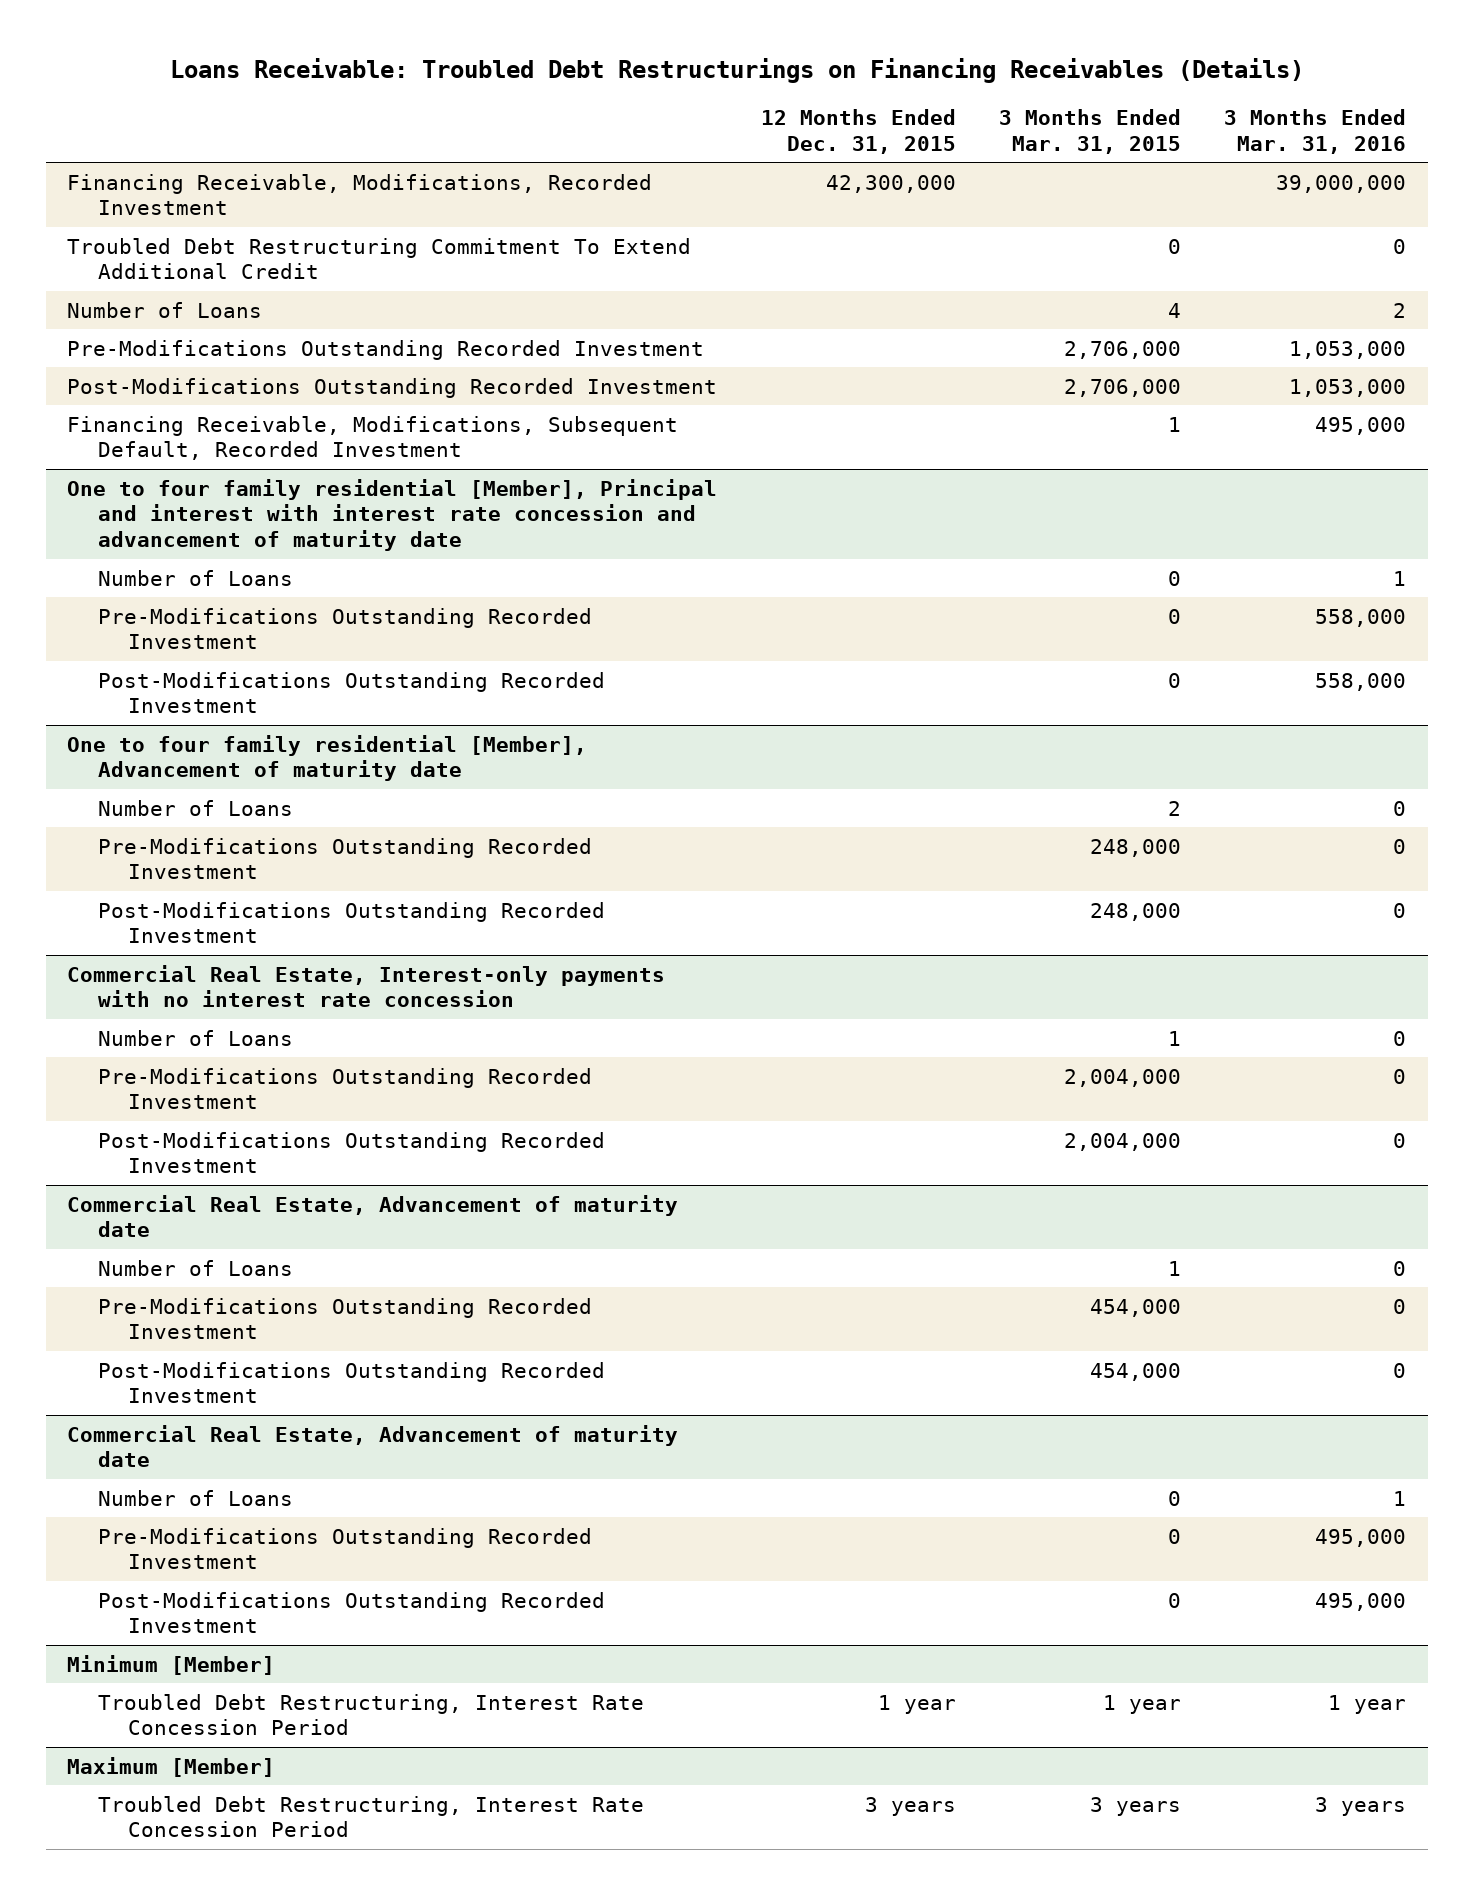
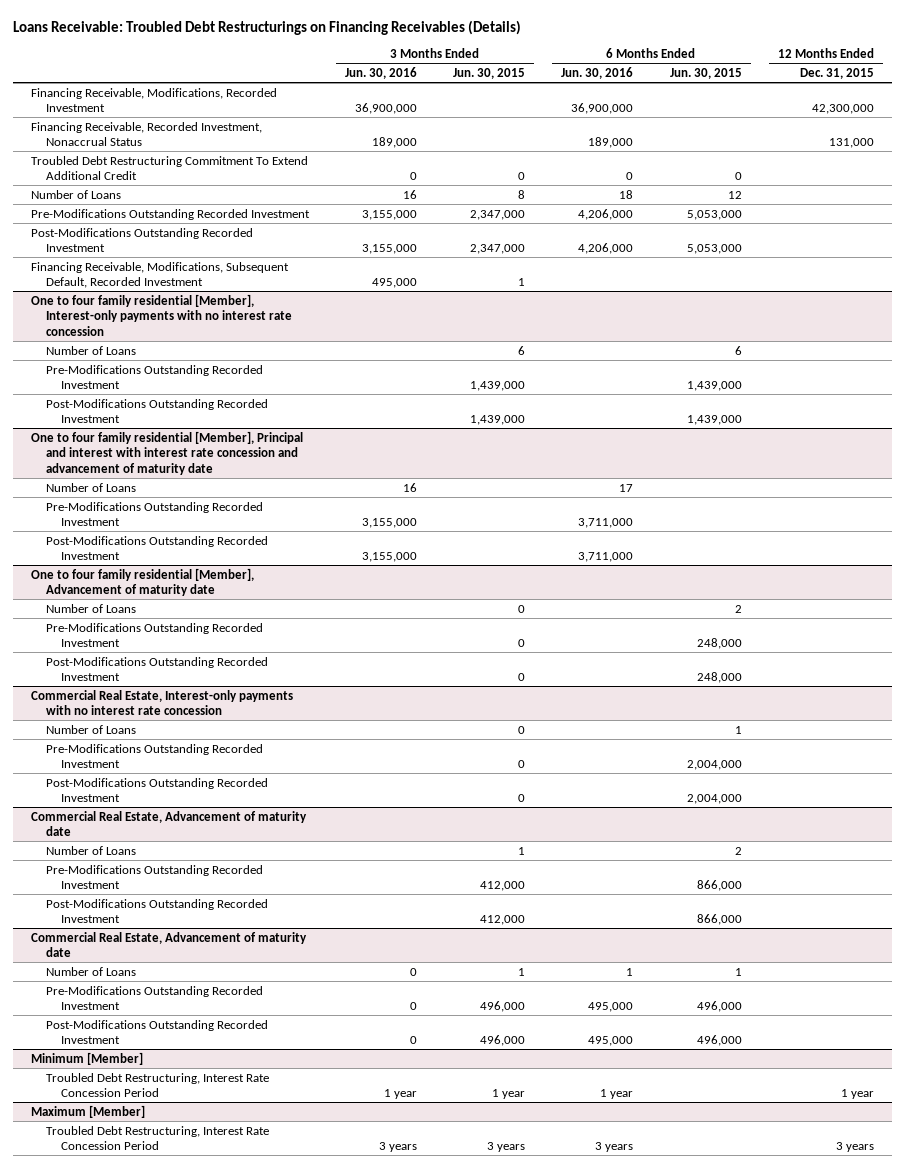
- | 12 Months Ended Dec. 31, 2015 | 3 Months Ended Mar. 31, 2015 | 3 Months Ended Mar. 31, 2016
+ | 3 Months Ended Jun. 30, 2016 | 3 Months Ended Jun. 30, 2015 | 6 Months Ended Jun. 30, 2016 | 6 Months Ended Jun. 30, 2015 | 12 Months Ended Dec. 31, 2015
+ Financing Receivable, Recorded Investment, Nonaccrual Status | 189,000 | | 189,000 | | 131,000
+ One to four family residential [Member], Interest-only payments with no interest rate concession
+ Number of Loans | | 6 | | 6 |
+ Pre-Modifications Outstanding Recorded Investment | | 1,439,000 | | 1,439,000 |
+ Post-Modifications Outstanding Recorded Investment | | 1,439,000 | | 1,439,000 |

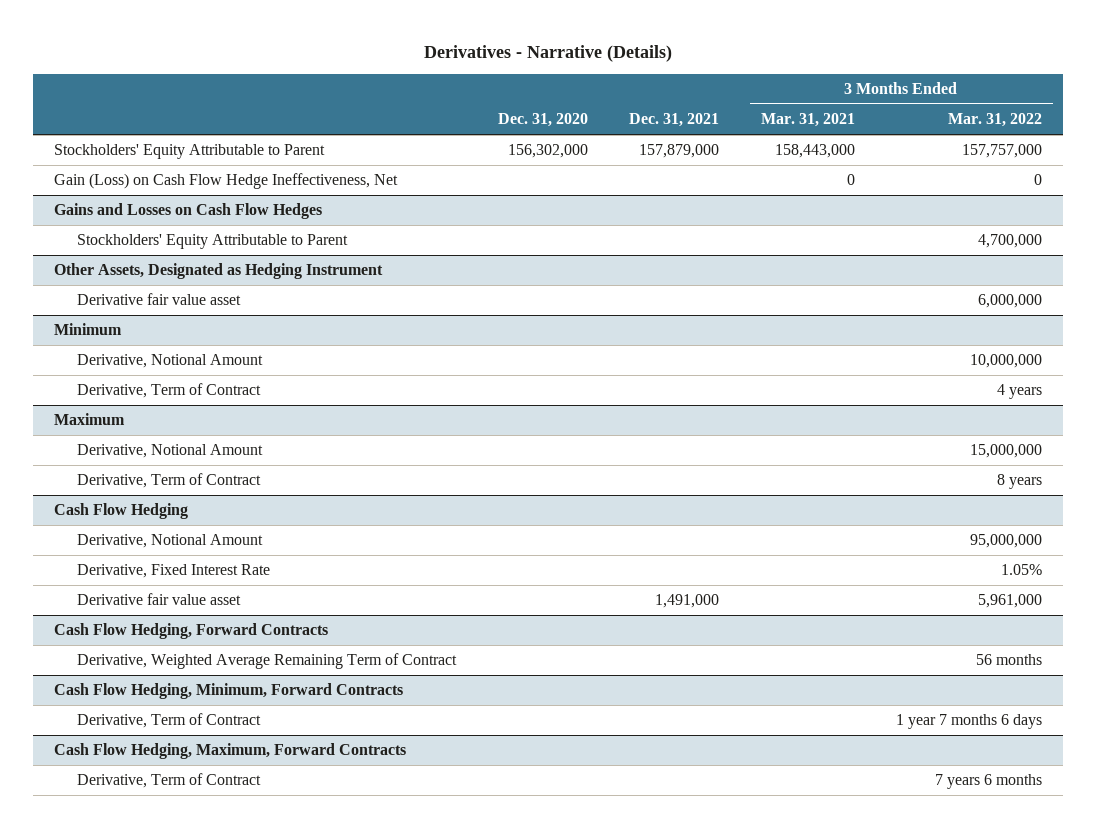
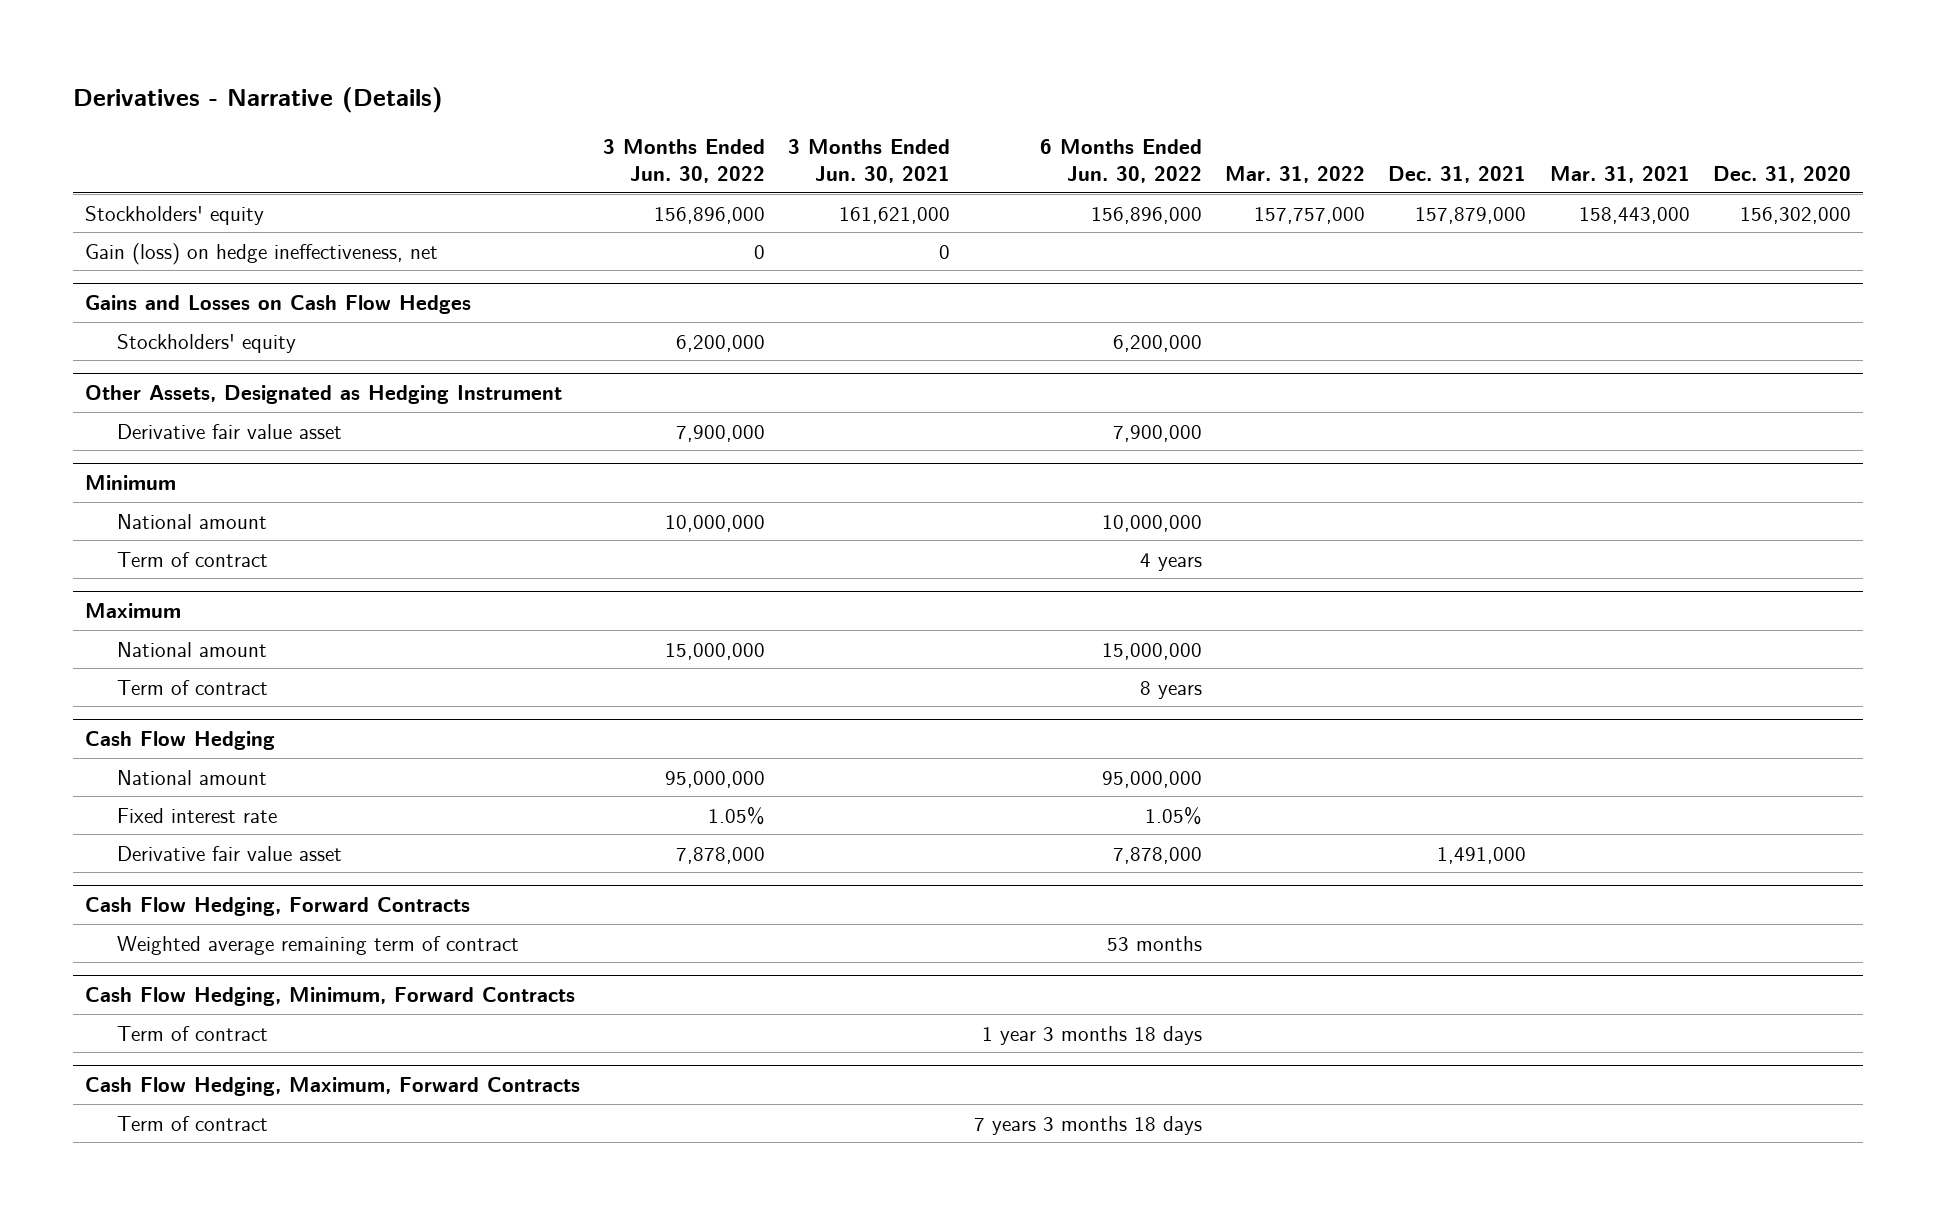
- | Dec. 31, 2020 | Dec. 31, 2021 | 3 Months Ended Mar. 31, 2021 | 3 Months Ended Mar. 31, 2022
+ | 3 Months Ended Jun. 30, 2022 | 3 Months Ended Jun. 30, 2021 | 6 Months Ended Jun. 30, 2022 | Mar. 31, 2022 | Dec. 31, 2021 | Mar. 31, 2021 | Dec. 31, 2020
- Stockholders' Equity Attributable to Parent | 156,302,000 | 157,879,000 | 158,443,000 | 157,757,000
- Gain (Loss) on Cash Flow Hedge Ineffectiveness, Net | | | 0 | 0
+ Stockholders' equity | 156,896,000 | 161,621,000 | 156,896,000 | 157,757,000 | 157,879,000 | 158,443,000 | 156,302,000
+ Gain (loss) on hedge ineffectiveness, net | 0 | 0 | | | | |
@ Gains and Losses on Cash Flow Hedges
- Stockholders' Equity Attributable to Parent | | | | 4,700,000
+ Stockholders' equity | 6,200,000 | | 6,200,000 | | | |
@ Minimum
- Derivative, Notional Amount | | | | 10,000,000
- Derivative, Term of Contract | | | | 4 years
+ National amount | 10,000,000 | | 10,000,000 | | | |
+ Term of contract | | | 4 years | | | |
@ Maximum
- Derivative, Notional Amount | | | | 15,000,000
- Derivative, Term of Contract | | | | 8 years
+ National amount | 15,000,000 | | 15,000,000 | | | |
+ Term of contract | | | 8 years | | | |
@ Cash Flow Hedging
- Derivative, Notional Amount | | | | 95,000,000
- Derivative, Fixed Interest Rate | | | | 1.05%
+ National amount | 95,000,000 | | 95,000,000 | | | |
+ Fixed interest rate | 1.05% | | 1.05% | | | |
@ Cash Flow Hedging, Forward Contracts
- Derivative, Weighted Average Remaining Term of Contract | | | | 56 months
+ Weighted average remaining term of contract | | | 53 months | | | |
@ Cash Flow Hedging, Minimum, Forward Contracts
- Derivative, Term of Contract | | | | 1 year 7 months 6 days
+ Term of contract | | | 1 year 3 months 18 days | | | |
@ Cash Flow Hedging, Maximum, Forward Contracts
- Derivative, Term of Contract | | | | 7 years 6 months
+ Term of contract | | | 7 years 3 months 18 days | | | |

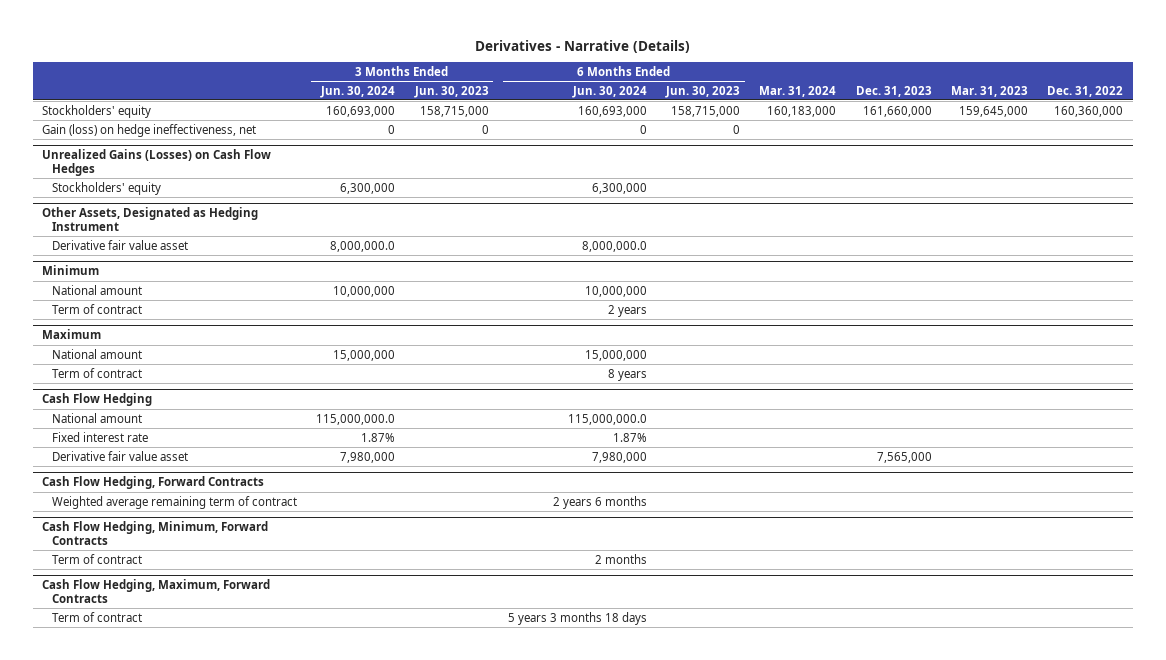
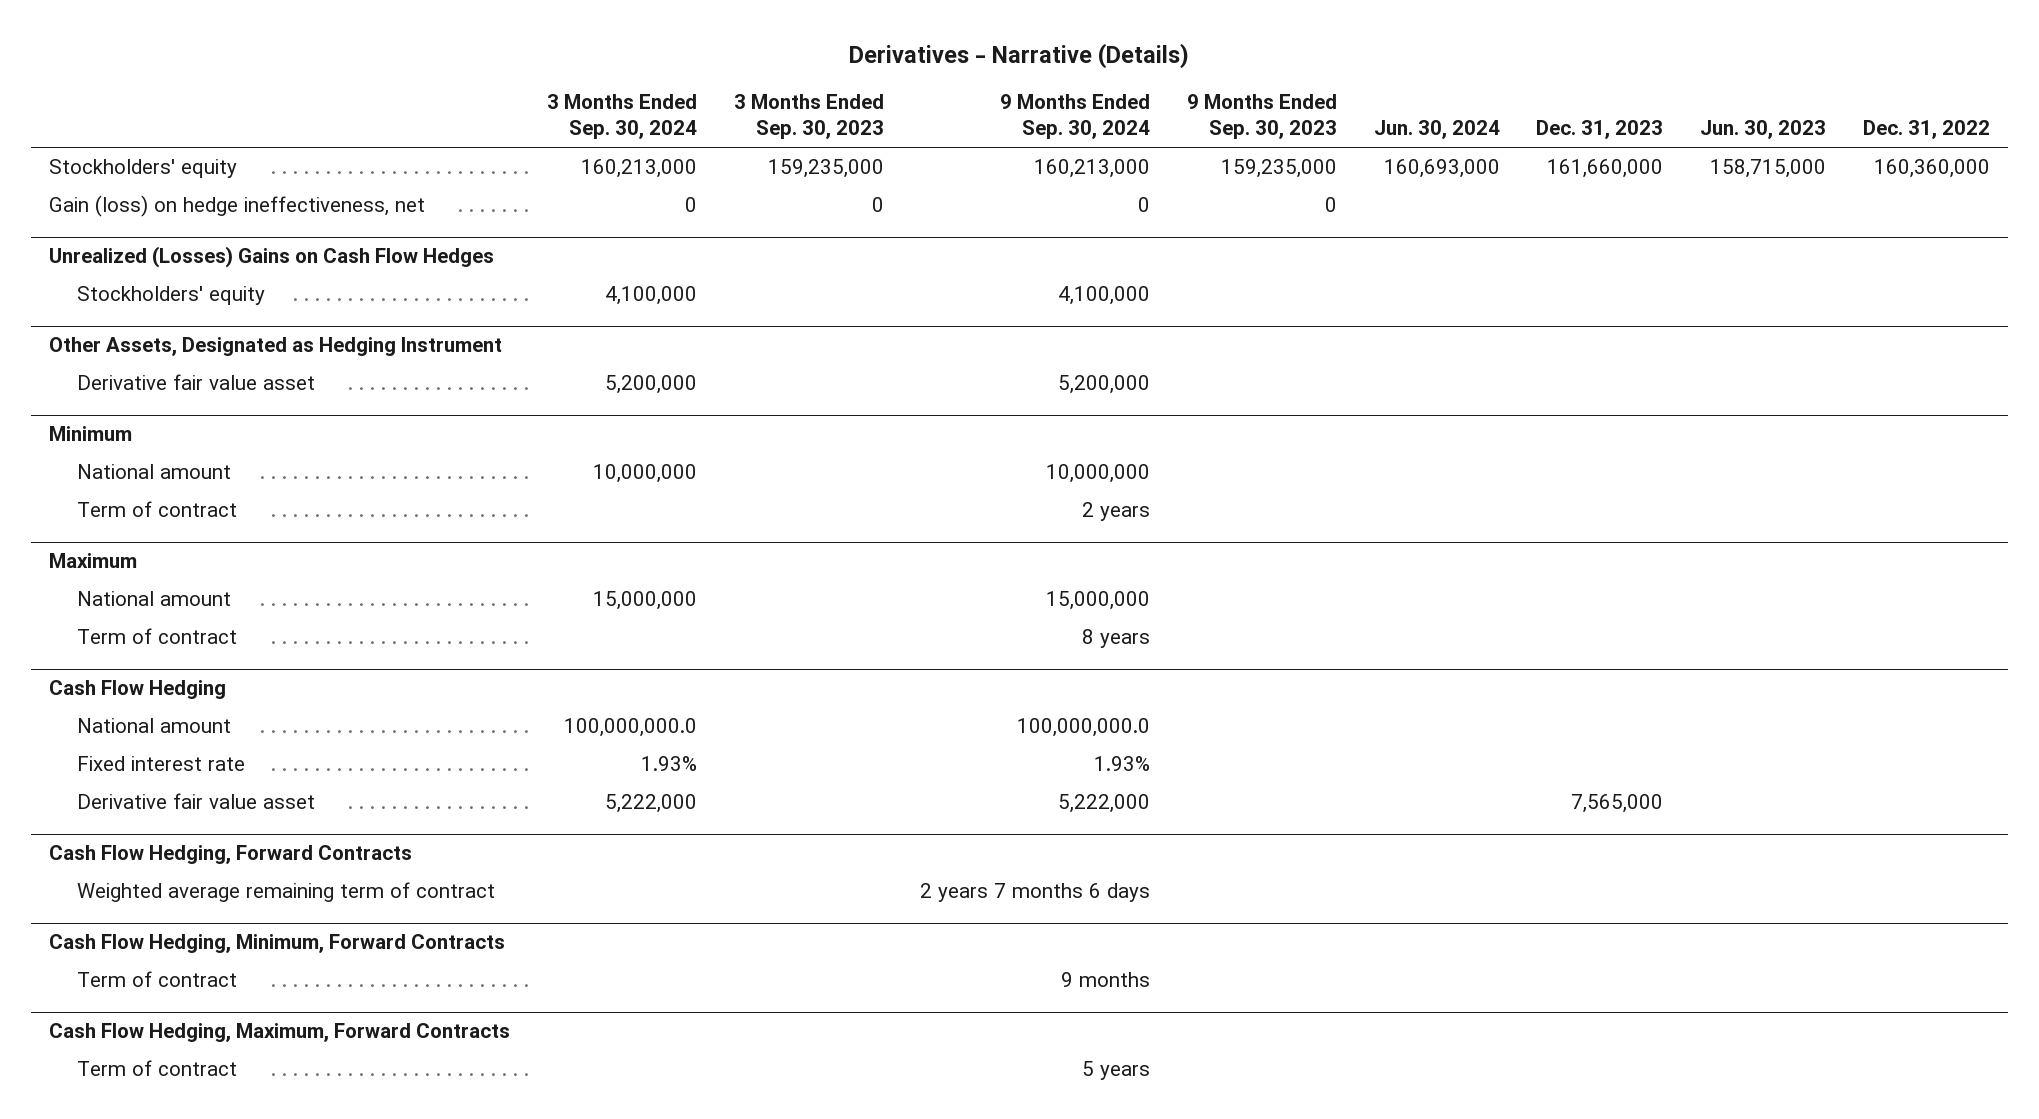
- | 3 Months Ended Jun. 30, 2024 | 3 Months Ended Jun. 30, 2023 | 6 Months Ended Jun. 30, 2024 | 6 Months Ended Jun. 30, 2023 | Mar. 31, 2024 | Dec. 31, 2023 | Mar. 31, 2023 | Dec. 31, 2022
+ | 3 Months Ended Sep. 30, 2024 | 3 Months Ended Sep. 30, 2023 | 9 Months Ended Sep. 30, 2024 | 9 Months Ended Sep. 30, 2023 | Jun. 30, 2024 | Dec. 31, 2023 | Jun. 30, 2023 | Dec. 31, 2022
- Unrealized Gains (Losses) on Cash Flow Hedges
+ Unrealized (Losses) Gains on Cash Flow Hedges

